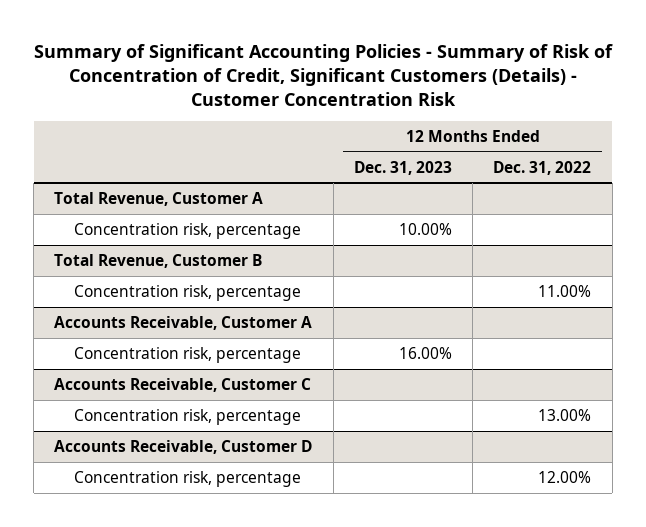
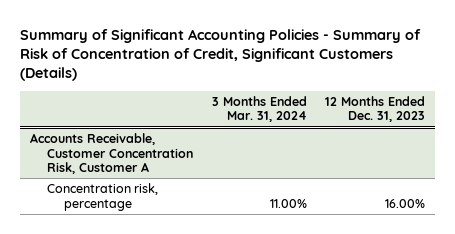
- Summary of Significant Accounting Policies - Summary of Risk of Concentration of Credit, Significant Customers (Details) - Customer Concentration Risk
+ Summary of Significant Accounting Policies - Summary of Risk of Concentration of Credit, Significant Customers (Details)
- | 12 Months Ended Dec. 31, 2023 | 12 Months Ended Dec. 31, 2022
+ | 3 Months Ended Mar. 31, 2024 | 12 Months Ended Dec. 31, 2023
- Total Revenue, Customer A
- Concentration risk, percentage | 10.00% |
- Total Revenue, Customer B
- Concentration risk, percentage | | 11.00%
- Accounts Receivable, Customer A
+ Accounts Receivable, Customer Concentration Risk, Customer A
- Accounts Receivable, Customer C
- Concentration risk, percentage | | 13.00%
- Accounts Receivable, Customer D
- Concentration risk, percentage | | 12.00%

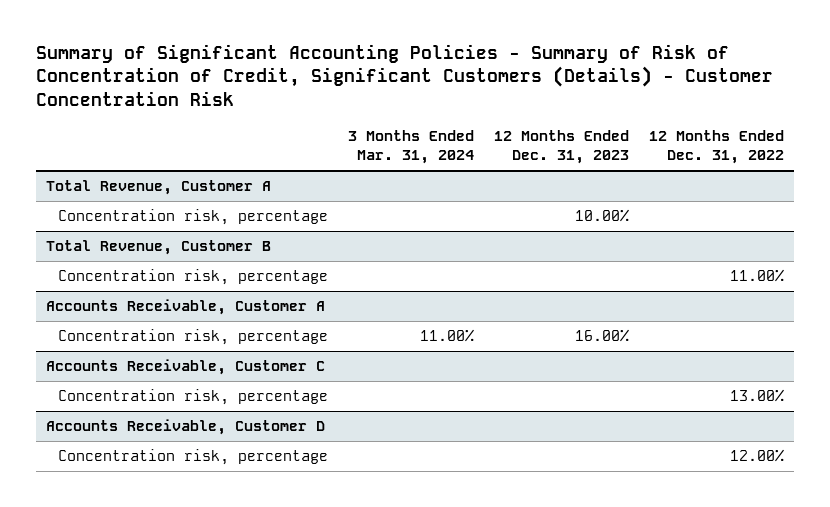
- Summary of Significant Accounting Policies - Summary of Risk of Concentration of Credit, Significant Customers (Details)
+ Summary of Significant Accounting Policies - Summary of Risk of Concentration of Credit, Significant Customers (Details) - Customer Concentration Risk
- | 3 Months Ended Mar. 31, 2024 | 12 Months Ended Dec. 31, 2023
+ | 3 Months Ended Mar. 31, 2024 | 12 Months Ended Dec. 31, 2023 | 12 Months Ended Dec. 31, 2022
- Accounts Receivable, Customer Concentration Risk, Customer A
+ Total Revenue, Customer A
+ Concentration risk, percentage | | 10.00% |
+ Total Revenue, Customer B
+ Concentration risk, percentage | | | 11.00%
+ Accounts Receivable, Customer A
+ Accounts Receivable, Customer C
+ Concentration risk, percentage | | | 13.00%
+ Accounts Receivable, Customer D
+ Concentration risk, percentage | | | 12.00%

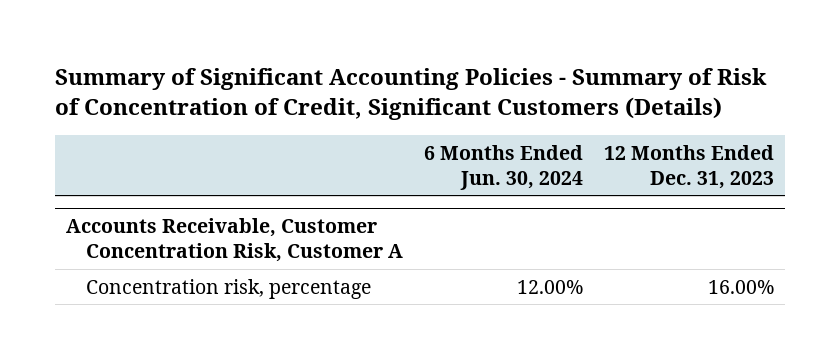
- Summary of Significant Accounting Policies - Summary of Risk of Concentration of Credit, Significant Customers (Details) - Customer Concentration Risk
+ Summary of Significant Accounting Policies - Summary of Risk of Concentration of Credit, Significant Customers (Details)
- | 3 Months Ended Mar. 31, 2024 | 12 Months Ended Dec. 31, 2023 | 12 Months Ended Dec. 31, 2022
+ | 6 Months Ended Jun. 30, 2024 | 12 Months Ended Dec. 31, 2023
- Total Revenue, Customer A
- Concentration risk, percentage | | 10.00% |
- Total Revenue, Customer B
- Concentration risk, percentage | | | 11.00%
- Accounts Receivable, Customer A
+ Accounts Receivable, Customer Concentration Risk, Customer A
- Accounts Receivable, Customer C
- Concentration risk, percentage | | | 13.00%
- Accounts Receivable, Customer D
- Concentration risk, percentage | | | 12.00%

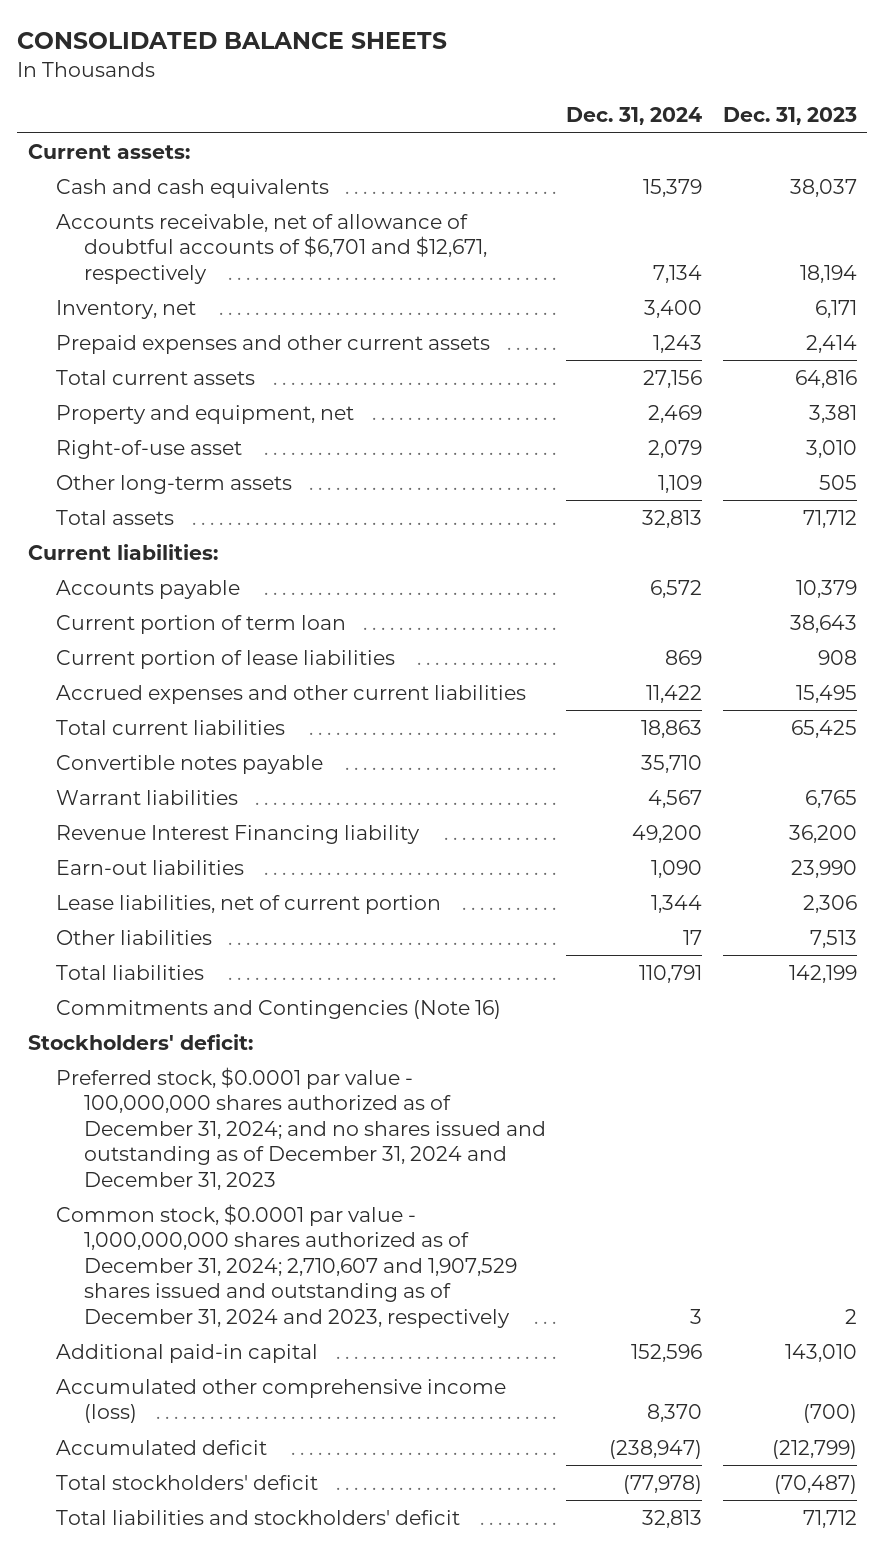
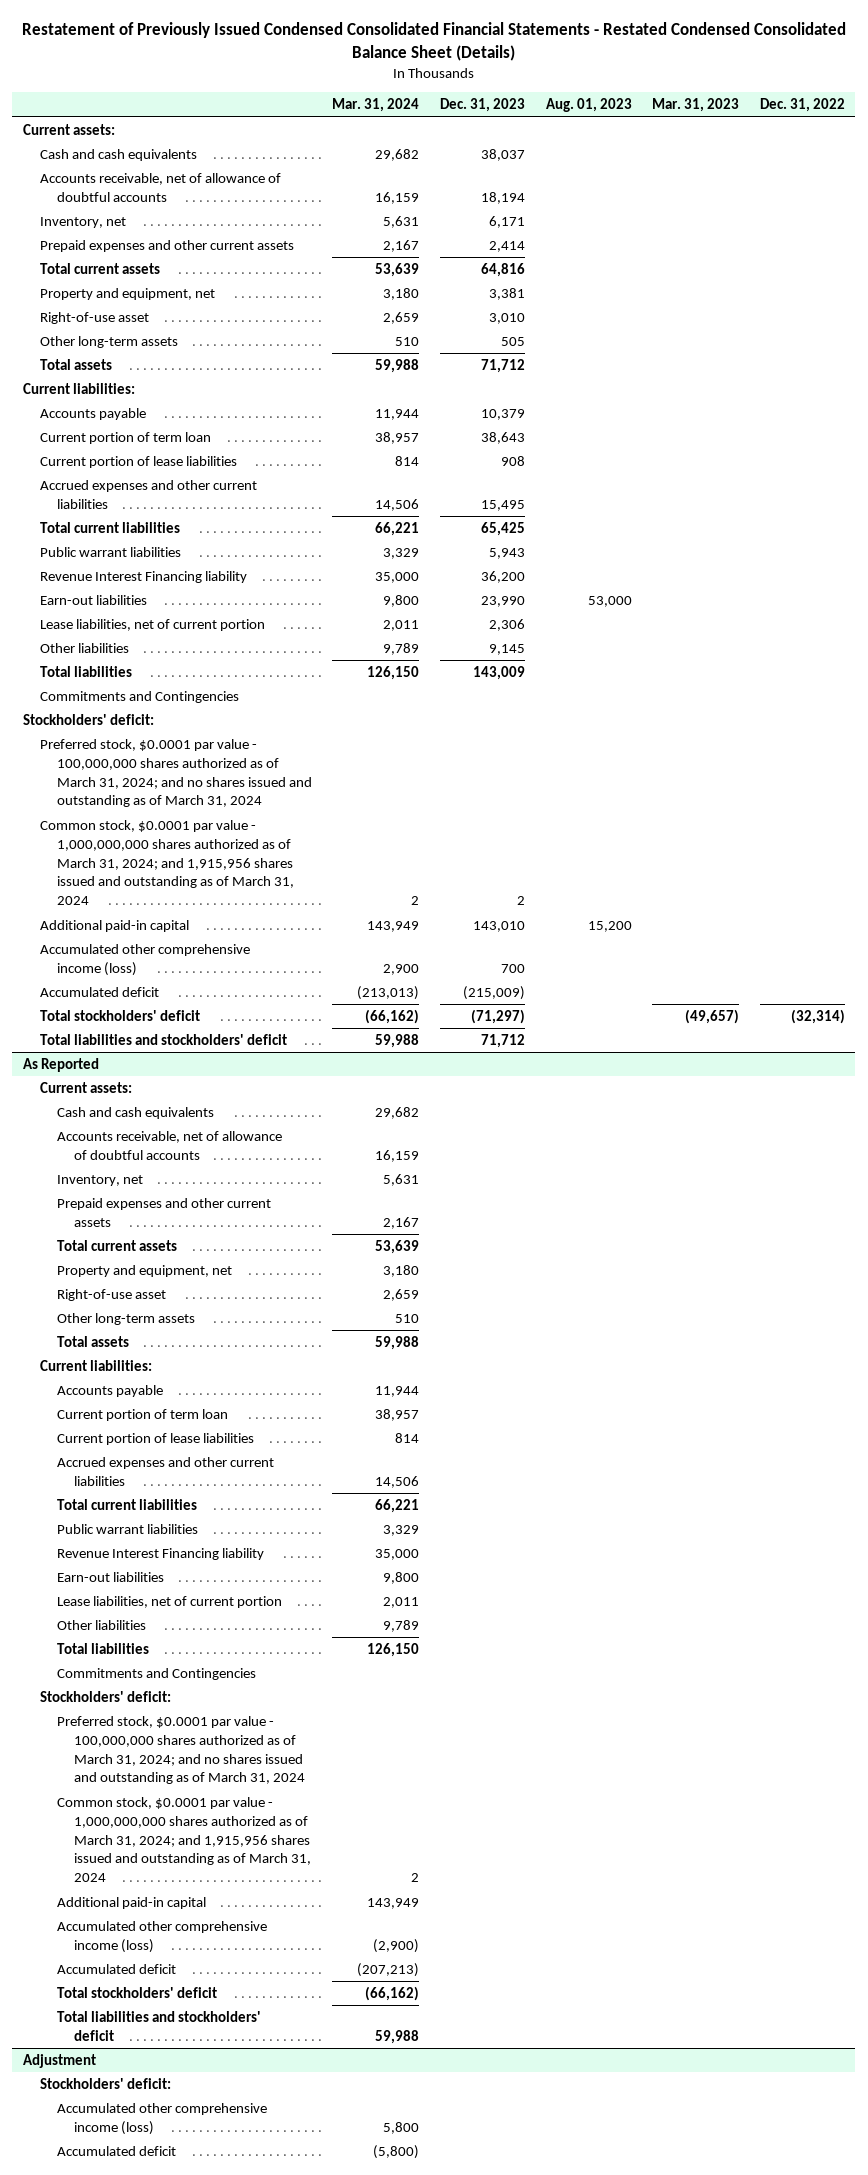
- CONSOLIDATED BALANCE SHEETS
+ Restatement of Previously Issued Condensed Consolidated Financial Statements - Restated Condensed Consolidated Balance Sheet (Details)
- | Dec. 31, 2024 | Dec. 31, 2023
+ | Mar. 31, 2024 | Dec. 31, 2023 | Aug. 01, 2023 | Mar. 31, 2023 | Dec. 31, 2022
- Accounts receivable, net of allowance of doubtful accounts of $6,701 and $12,671, respectively | 7,134 | 18,194
+ Accounts receivable, net of allowance of doubtful accounts | 16,159 | 18,194 | | |
- Convertible notes payable | 35,710 |
- Warrant liabilities | 4,567 | 6,765
+ Public warrant liabilities | 3,329 | 5,943 | | |
- Other liabilities | 17 | 7,513
- Total liabilities | 110,791 | 142,199
- Commitments and Contingencies (Note 16)
+ Other liabilities | 9,789 | 9,145 | | |
+ Total liabilities | 126,150 | 143,009 | | |
+ Commitments and Contingencies
- Preferred stock, $0.0001 par value - 100,000,000 shares authorized as of December 31, 2024; and no shares issued and outstanding as of December 31, 2024 and December 31, 2023
- Common stock, $0.0001 par value - 1,000,000,000 shares authorized as of December 31, 2024; 2,710,607 and 1,907,529 shares issued and outstanding as of December 31, 2024 and 2023, respectively | 3 | 2
+ Preferred stock, $0.0001 par value - 100,000,000 shares authorized as of March 31, 2024; and no shares issued and outstanding as of March 31, 2024
+ Common stock, $0.0001 par value - 1,000,000,000 shares authorized as of March 31, 2024; and 1,915,956 shares issued and outstanding as of March 31, 2024 | 2 | 2 | | |
- Accumulated other comprehensive income (loss) | 8,370 | (700)
- Accumulated deficit | (238,947) | (212,799)
- Total stockholders' deficit | (77,978) | (70,487)
+ Accumulated other comprehensive income (loss) | 2,900 | 700 | | |
+ Accumulated deficit | (213,013) | (215,009) | | |
+ Total stockholders' deficit | (66,162) | (71,297) | | (49,657) | (32,314)
+ As Reported
+ Current assets:
+ Cash and cash equivalents | 29,682 | | | |
+ Accounts receivable, net of allowance of doubtful accounts | 16,159 | | | |
+ Inventory, net | 5,631 | | | |
+ Prepaid expenses and other current assets | 2,167 | | | |
+ Total current assets | 53,639 | | | |
+ Property and equipment, net | 3,180 | | | |
+ Right-of-use asset | 2,659 | | | |
+ Other long-term assets | 510 | | | |
+ Total assets | 59,988 | | | |
+ Current liabilities:
+ Accounts payable | 11,944 | | | |
+ Current portion of term loan | 38,957 | | | |
+ Current portion of lease liabilities | 814 | | | |
+ Accrued expenses and other current liabilities | 14,506 | | | |
+ Total current liabilities | 66,221 | | | |
+ Public warrant liabilities | 3,329 | | | |
+ Revenue Interest Financing liability | 35,000 | | | |
+ Earn-out liabilities | 9,800 | | | |
+ Lease liabilities, net of current portion | 2,011 | | | |
+ Other liabilities | 9,789 | | | |
+ Total liabilities | 126,150 | | | |
+ Commitments and Contingencies
+ Stockholders' deficit:
+ Preferred stock, $0.0001 par value - 100,000,000 shares authorized as of March 31, 2024; and no shares issued and outstanding as of March 31, 2024
+ Common stock, $0.0001 par value - 1,000,000,000 shares authorized as of March 31, 2024; and 1,915,956 shares issued and outstanding as of March 31, 2024 | 2 | | | |
+ Additional paid-in capital | 143,949 | | | |
+ Accumulated other comprehensive income (loss) | (2,900) | | | |
+ Accumulated deficit | (207,213) | | | |
+ Total stockholders' deficit | (66,162) | | | |
+ Total liabilities and stockholders' deficit | 59,988 | | | |
+ Adjustment
+ Stockholders' deficit:
+ Accumulated other comprehensive income (loss) | 5,800 | | | |
+ Accumulated deficit | (5,800) | | | |

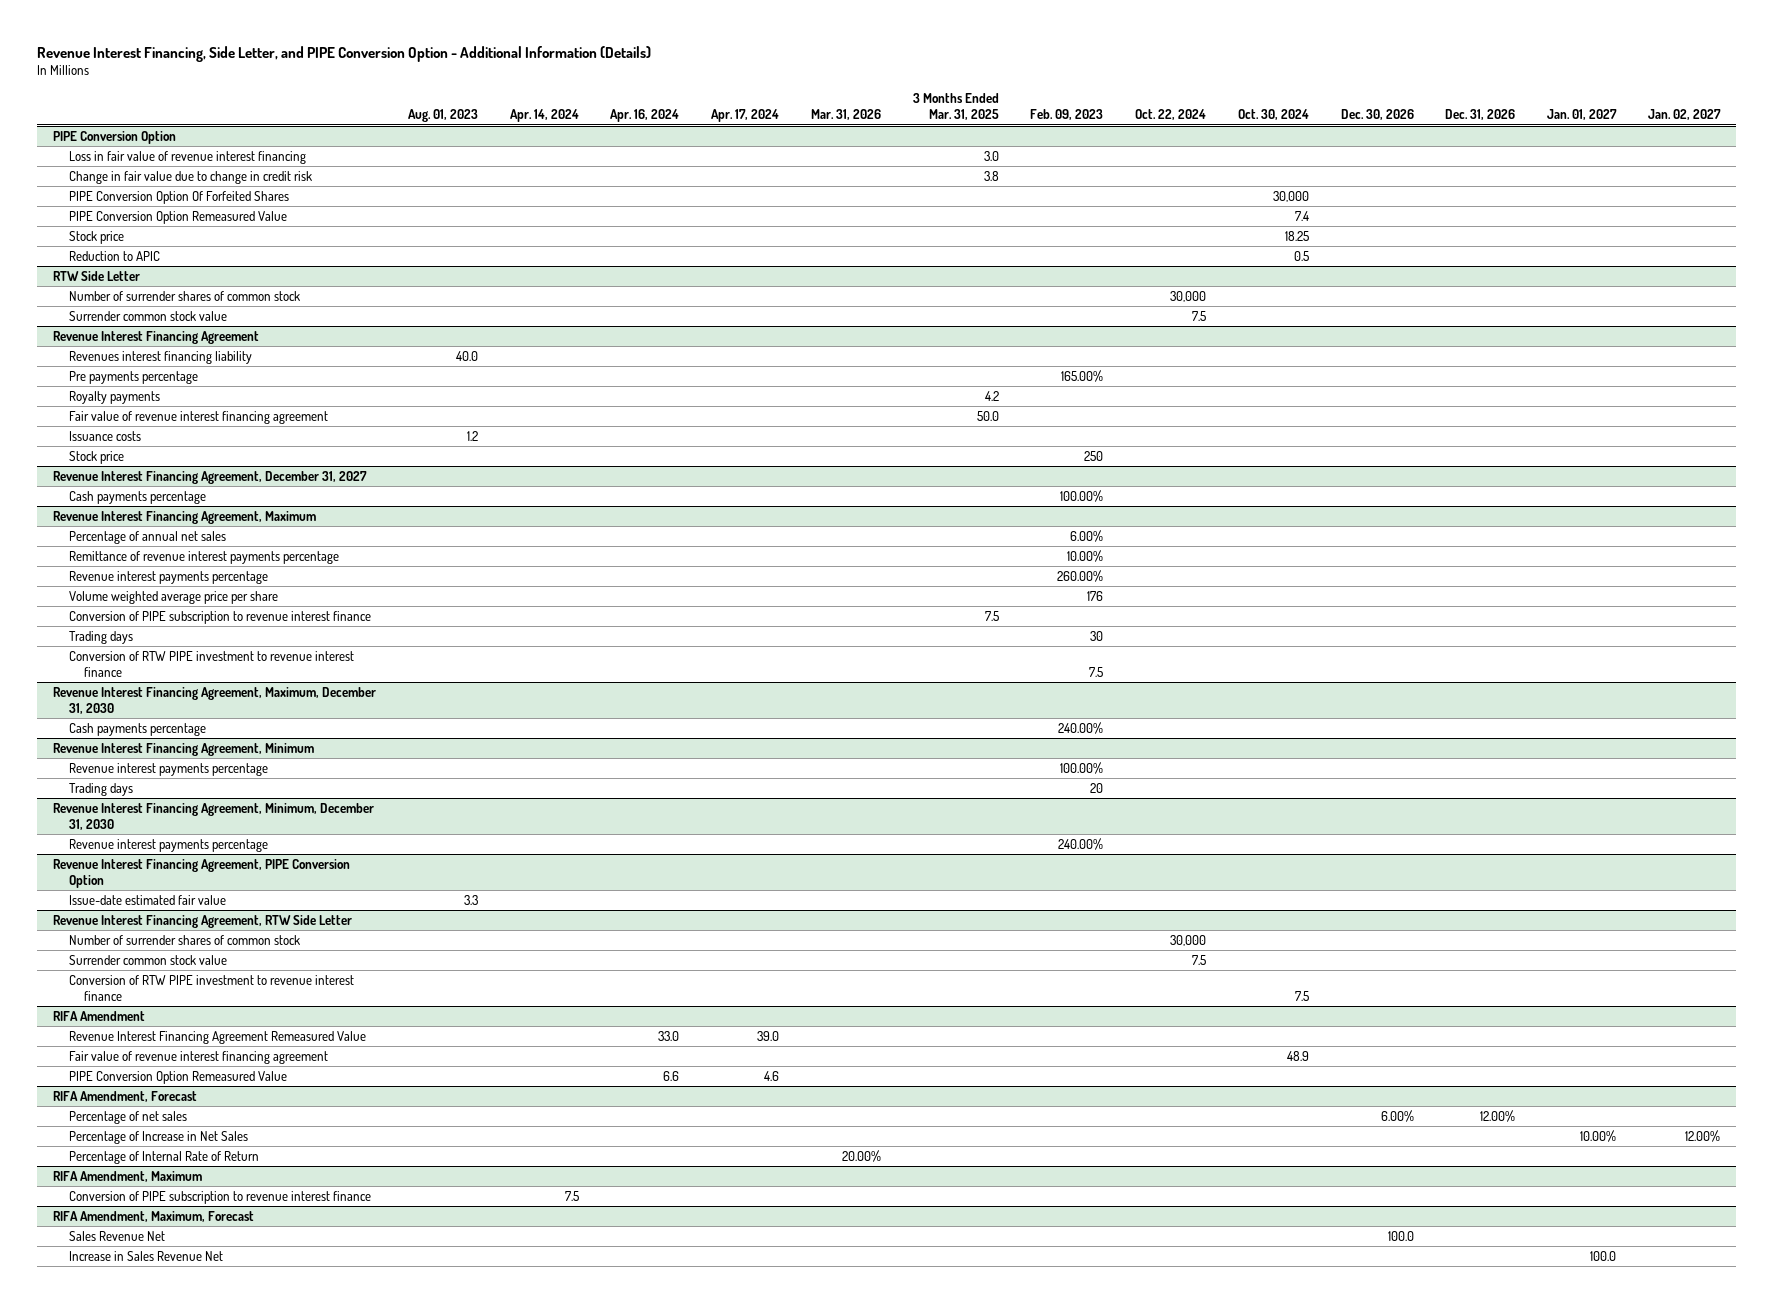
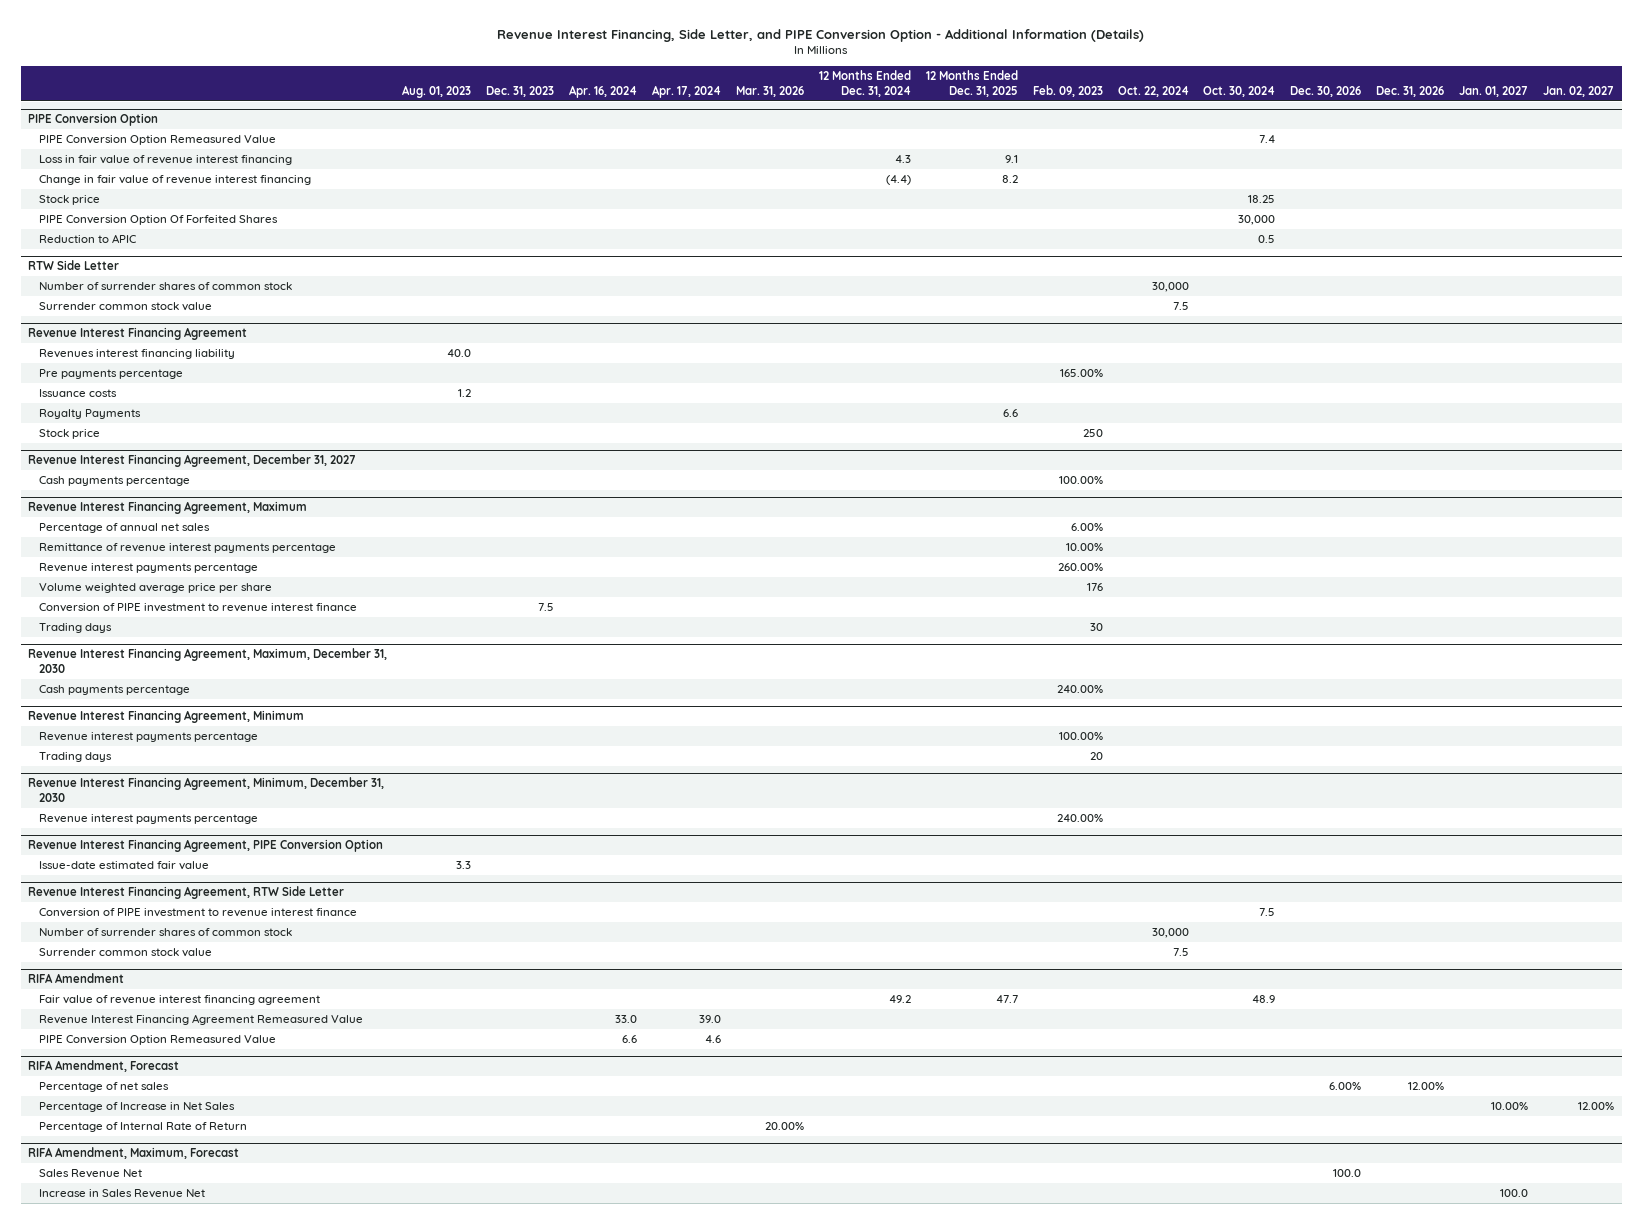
- | Aug. 01, 2023 | Apr. 14, 2024 | Apr. 16, 2024 | Apr. 17, 2024 | Mar. 31, 2026 | 3 Months Ended Mar. 31, 2025 | Feb. 09, 2023 | Oct. 22, 2024 | Oct. 30, 2024 | Dec. 30, 2026 | Dec. 31, 2026 | Jan. 01, 2027 | Jan. 02, 2027
+ | Aug. 01, 2023 | Dec. 31, 2023 | Apr. 16, 2024 | Apr. 17, 2024 | Mar. 31, 2026 | 12 Months Ended Dec. 31, 2024 | 12 Months Ended Dec. 31, 2025 | Feb. 09, 2023 | Oct. 22, 2024 | Oct. 30, 2024 | Dec. 30, 2026 | Dec. 31, 2026 | Jan. 01, 2027 | Jan. 02, 2027
@ PIPE Conversion Option
- Change in fair value due to change in credit risk | | | | | | 3.8 | | | | | | |
moved down: Loss in fair value of revenue interest financing | | | | | | 4.3 | 9.1 | | | | | | |
+ Change in fair value of revenue interest financing | | | | | | (4.4) | 8.2 | | | | | | |
moved down: PIPE Conversion Option Of Forfeited Shares | | | | | | | | | | 30,000 | | | |
@ Revenue Interest Financing Agreement
- Royalty payments | | | | | | 4.2 | | | | | | |
- Fair value of revenue interest financing agreement | | | | | | 50.0 | | | | | | |
+ Royalty Payments | | | | | | | 6.6 | | | | | | |
@ Revenue Interest Financing Agreement, Maximum
- Conversion of PIPE subscription to revenue interest finance | | | | | | 7.5 | | | | | | |
+ Conversion of PIPE investment to revenue interest finance | | 7.5 | | | | | | | | | | | |
- Conversion of RTW PIPE investment to revenue interest finance | | | | | | | 7.5 | | | | | |
@ Revenue Interest Financing Agreement, RTW Side Letter
+ Conversion of PIPE investment to revenue interest finance | | | | | | | | | | 7.5 | | | |
- Conversion of RTW PIPE investment to revenue interest finance | | | | | | | | | 7.5 | | | |
@ RIFA Amendment
moved down: Revenue Interest Financing Agreement Remeasured Value | | | 33.0 | 39.0 | | | | | | | | | |
- RIFA Amendment, Maximum
- Conversion of PIPE subscription to revenue interest finance | | 7.5 | | | | | | | | | | |

